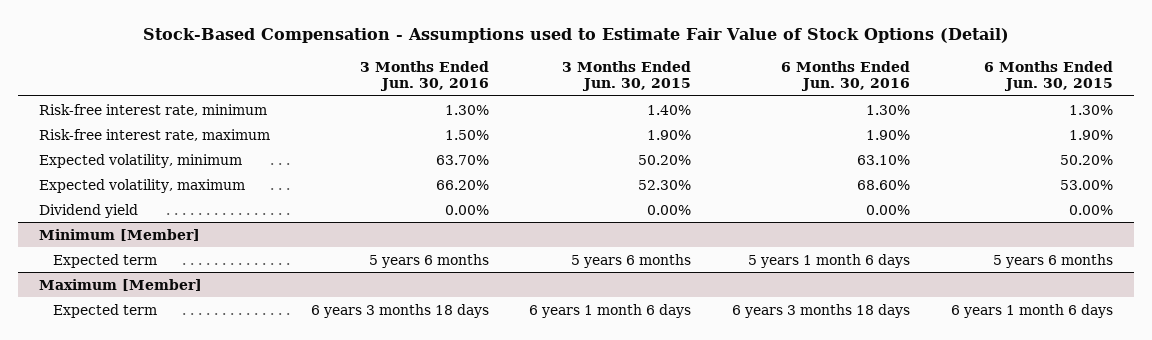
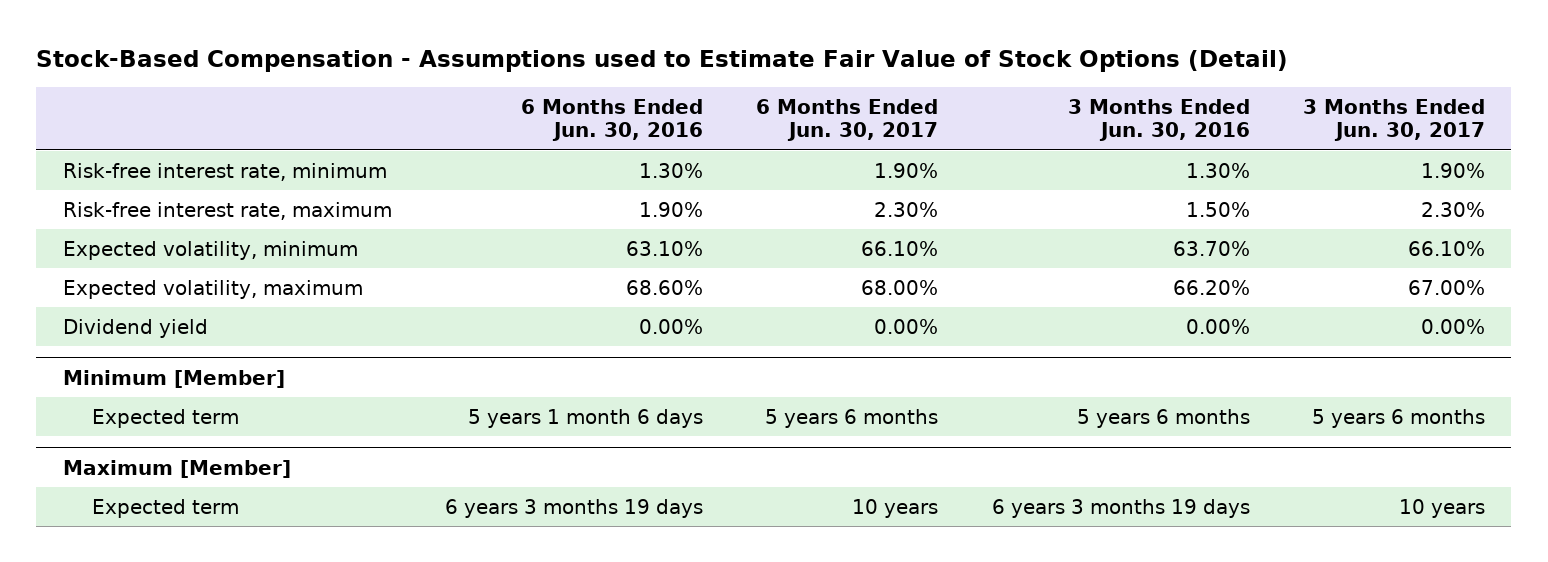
- | 3 Months Ended Jun. 30, 2016 | 3 Months Ended Jun. 30, 2015 | 6 Months Ended Jun. 30, 2016 | 6 Months Ended Jun. 30, 2015
+ | 6 Months Ended Jun. 30, 2016 | 6 Months Ended Jun. 30, 2017 | 3 Months Ended Jun. 30, 2016 | 3 Months Ended Jun. 30, 2017
@ Maximum [Member]
- Expected term | 6 years 3 months 18 days | 6 years 1 month 6 days | 6 years 3 months 18 days | 6 years 1 month 6 days
+ Expected term | 6 years 3 months 19 days | 10 years | 6 years 3 months 19 days | 10 years

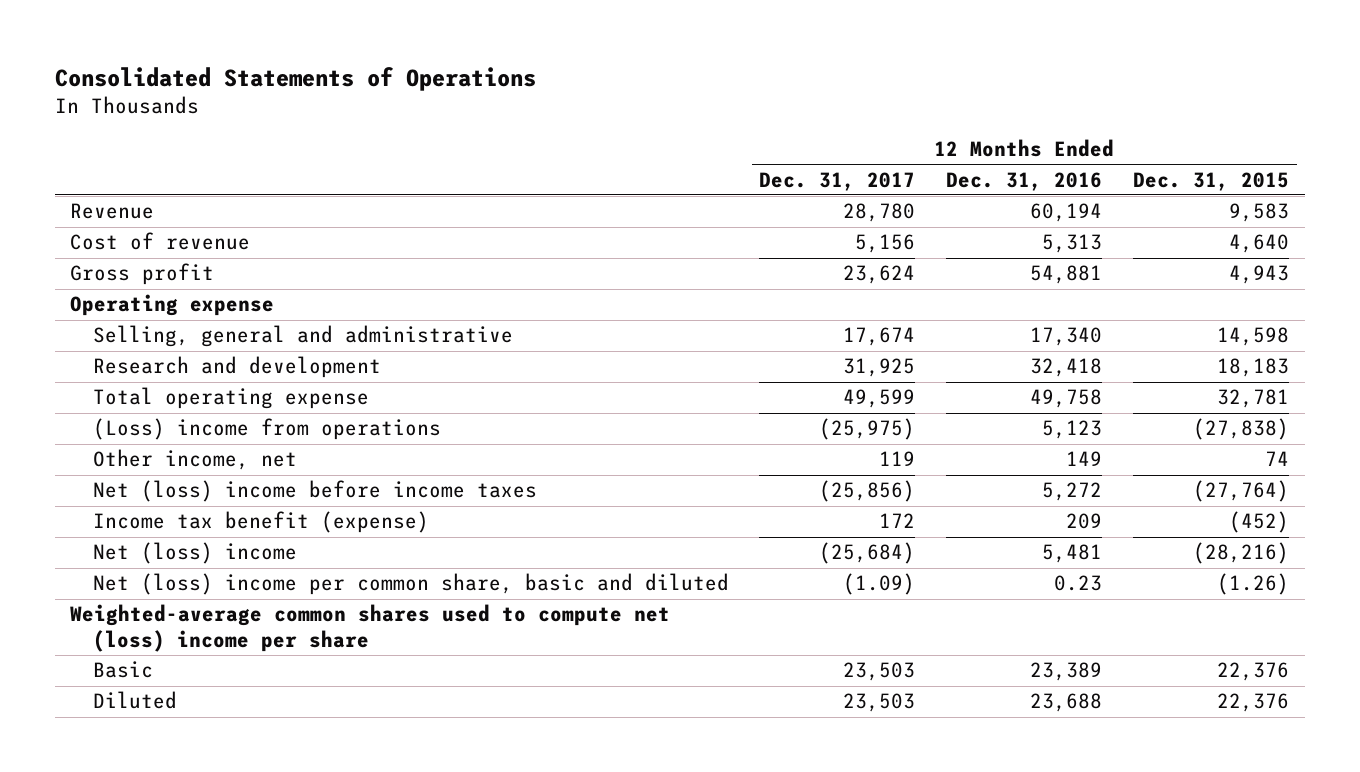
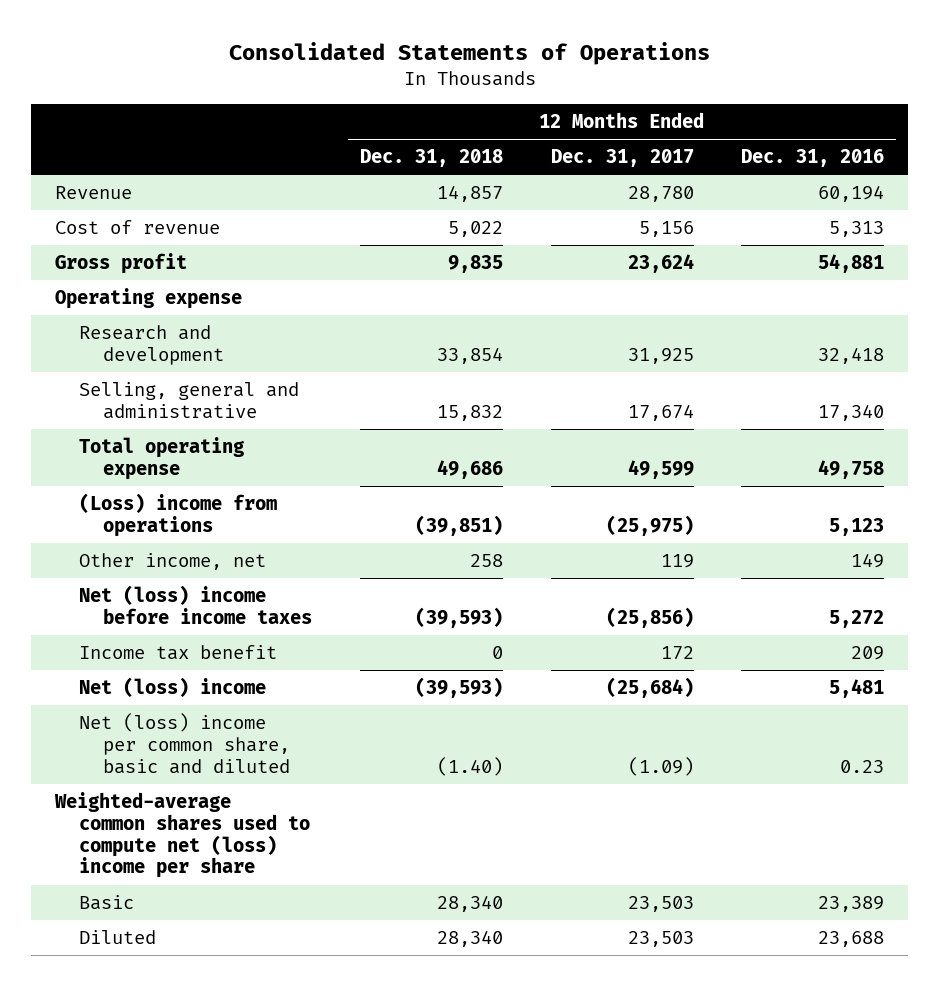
- | 12 Months Ended Dec. 31, 2017 | 12 Months Ended Dec. 31, 2016 | 12 Months Ended Dec. 31, 2015
+ | 12 Months Ended Dec. 31, 2018 | 12 Months Ended Dec. 31, 2017 | 12 Months Ended Dec. 31, 2016
moved down: Selling, general and administrative | 15,832 | 17,674 | 17,340
- Income tax benefit (expense) | 172 | 209 | (452)
+ Income tax benefit | 0 | 172 | 209

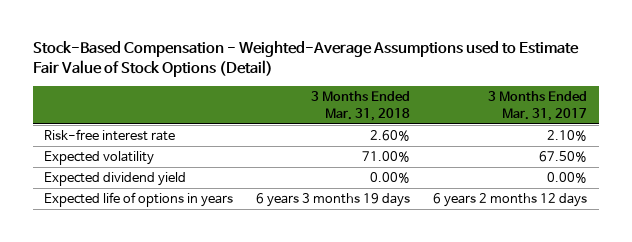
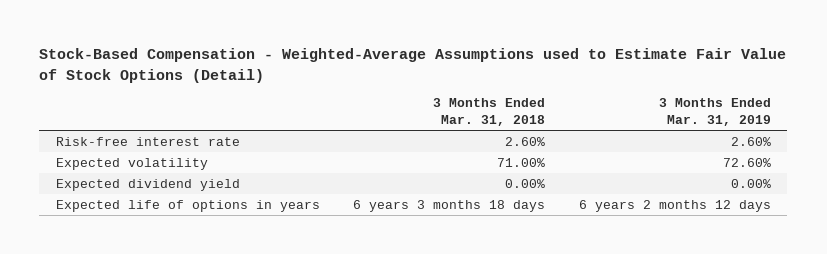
- | 3 Months Ended Mar. 31, 2018 | 3 Months Ended Mar. 31, 2017
+ | 3 Months Ended Mar. 31, 2018 | 3 Months Ended Mar. 31, 2019
- Expected life of options in years | 6 years 3 months 19 days | 6 years 2 months 12 days
+ Expected life of options in years | 6 years 3 months 18 days | 6 years 2 months 12 days

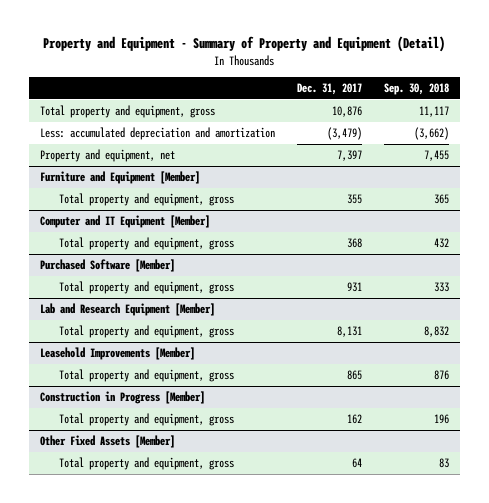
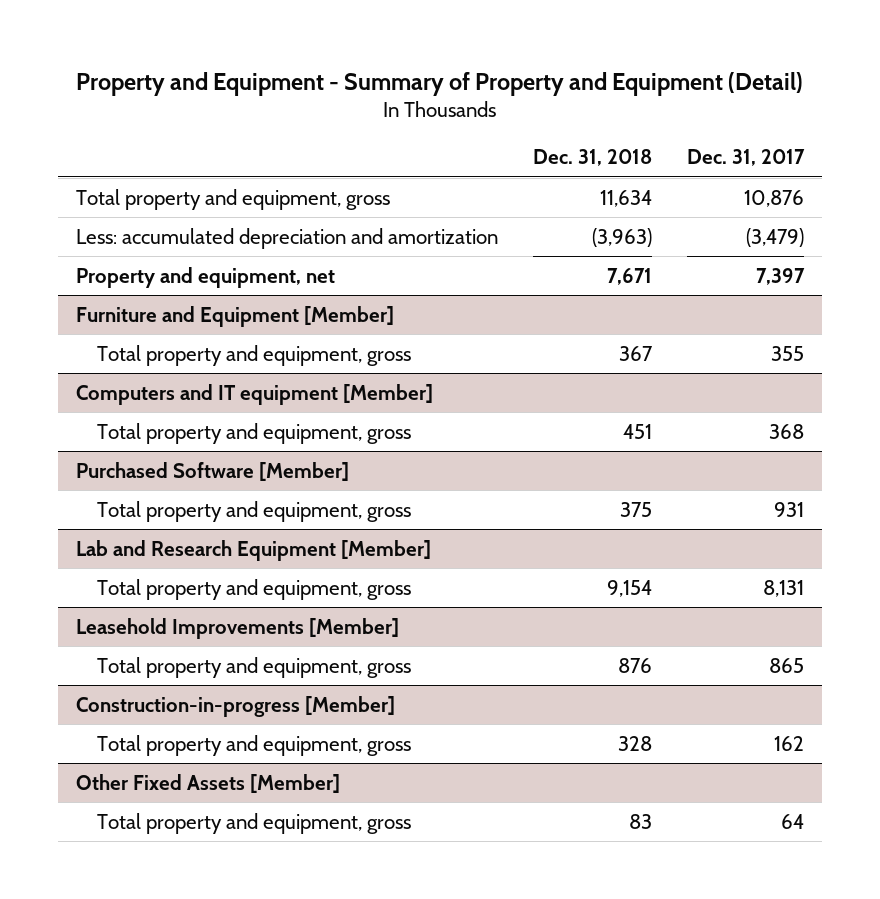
- | Dec. 31, 2017 | Sep. 30, 2018
+ | Dec. 31, 2018 | Dec. 31, 2017
- Computer and IT Equipment [Member]
+ Computers and IT equipment [Member]
- Construction in Progress [Member]
+ Construction-in-progress [Member]

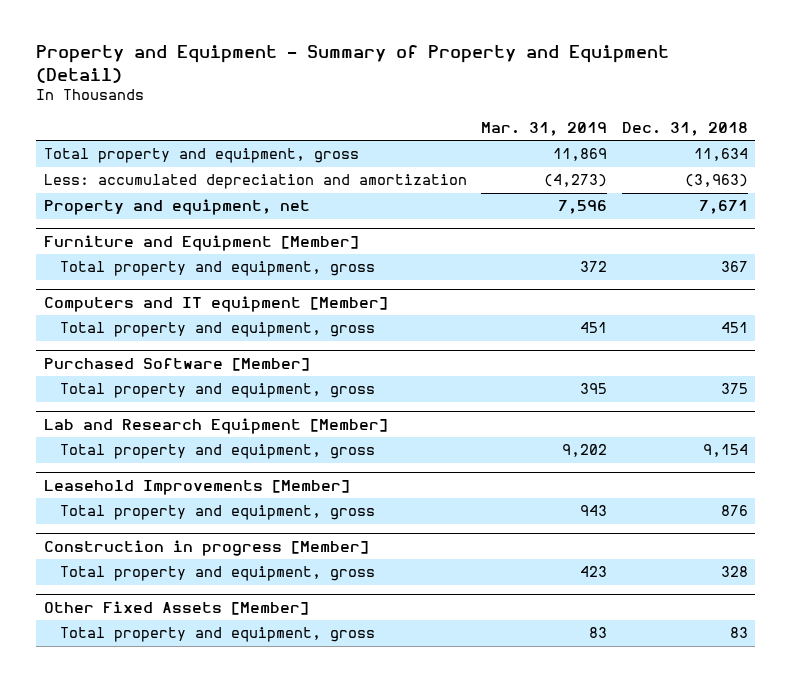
- | Dec. 31, 2018 | Dec. 31, 2017
+ | Mar. 31, 2019 | Dec. 31, 2018
- Construction-in-progress [Member]
+ Construction in progress [Member]

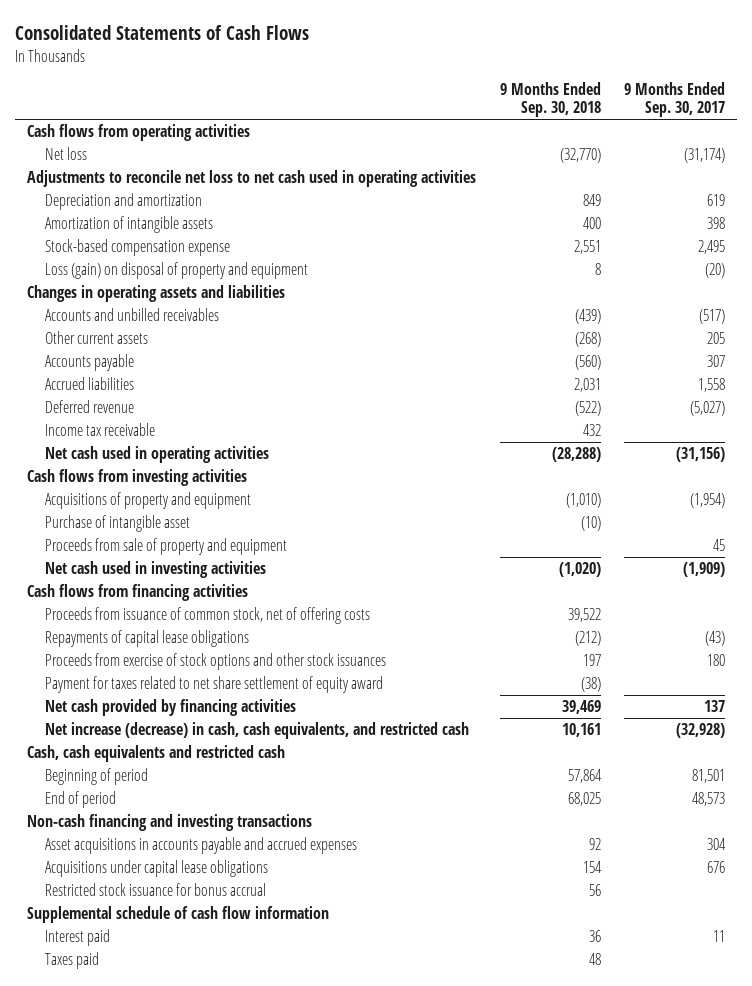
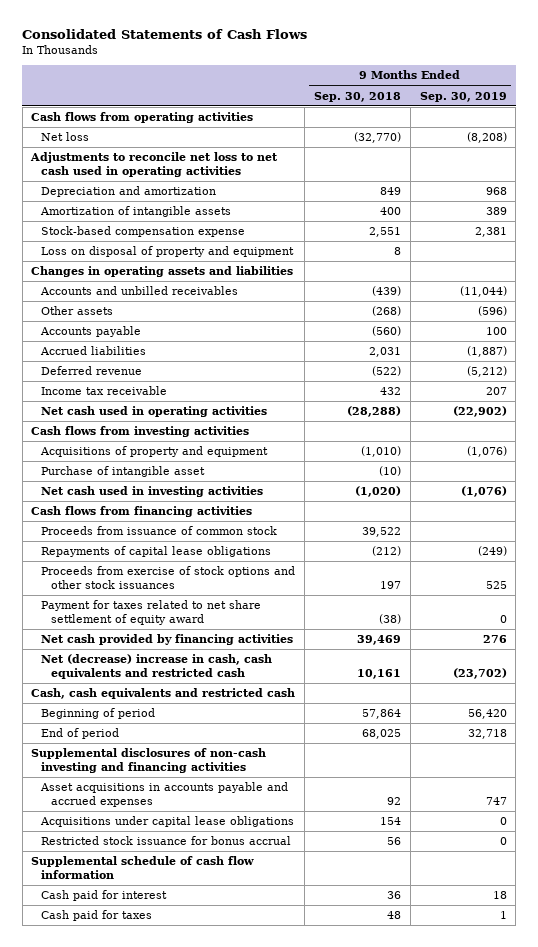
- | 9 Months Ended Sep. 30, 2018 | 9 Months Ended Sep. 30, 2017
+ | 9 Months Ended Sep. 30, 2018 | 9 Months Ended Sep. 30, 2019
- Loss (gain) on disposal of property and equipment | 8 | (20)
+ Loss on disposal of property and equipment | 8 |
- Other current assets | (268) | 205
+ Other assets | (268) | (596)
- Proceeds from sale of property and equipment | | 45
- Proceeds from issuance of common stock, net of offering costs | 39,522 |
+ Proceeds from issuance of common stock | 39,522 |
- Net increase (decrease) in cash, cash equivalents, and restricted cash | 10,161 | (32,928)
+ Net (decrease) increase in cash, cash equivalents and restricted cash | 10,161 | (23,702)
- Non-cash financing and investing transactions
+ Supplemental disclosures of non-cash investing and financing activities
- Interest paid | 36 | 11
- Taxes paid | 48 |
+ Cash paid for interest | 36 | 18
+ Cash paid for taxes | 48 | 1

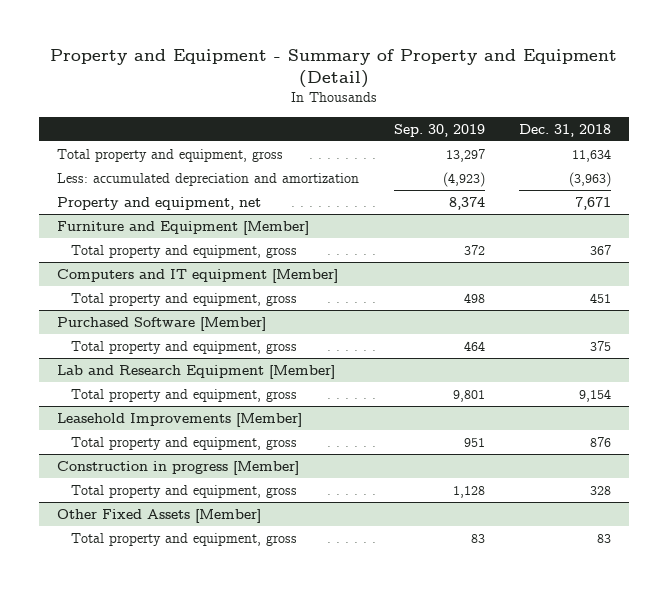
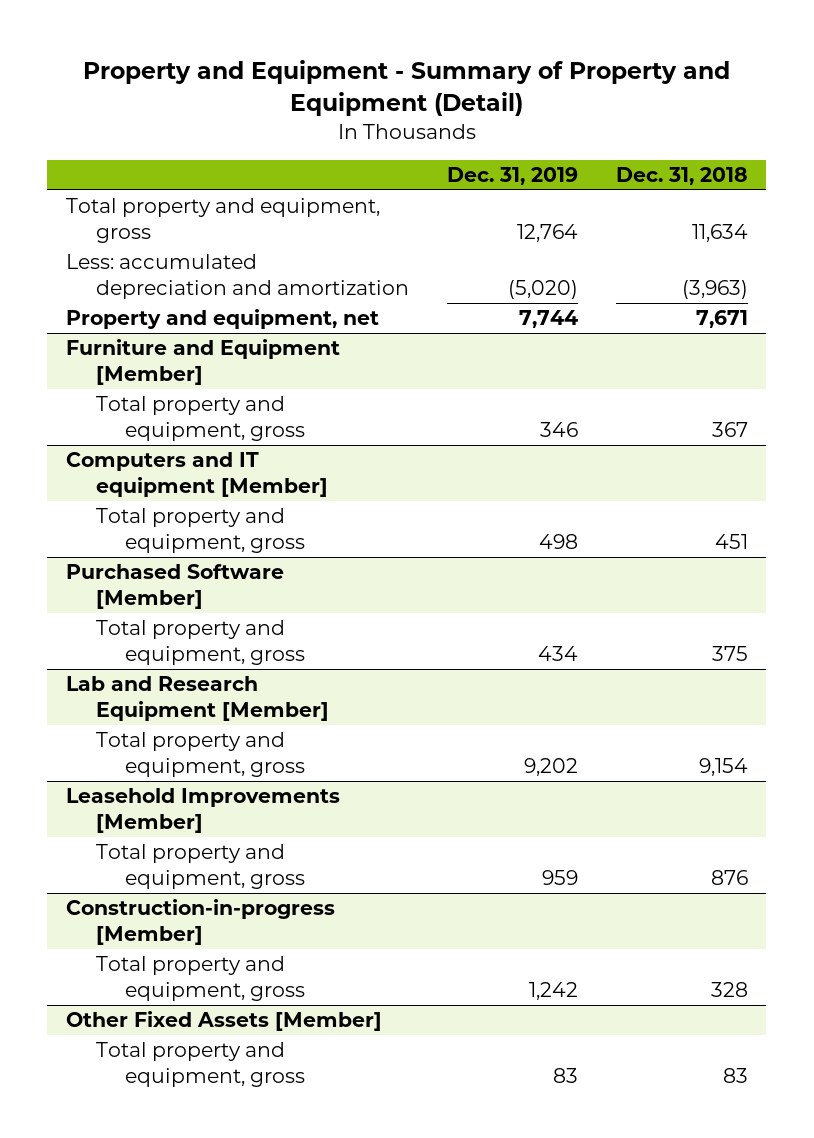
- | Sep. 30, 2019 | Dec. 31, 2018
+ | Dec. 31, 2019 | Dec. 31, 2018
- Construction in progress [Member]
+ Construction-in-progress [Member]

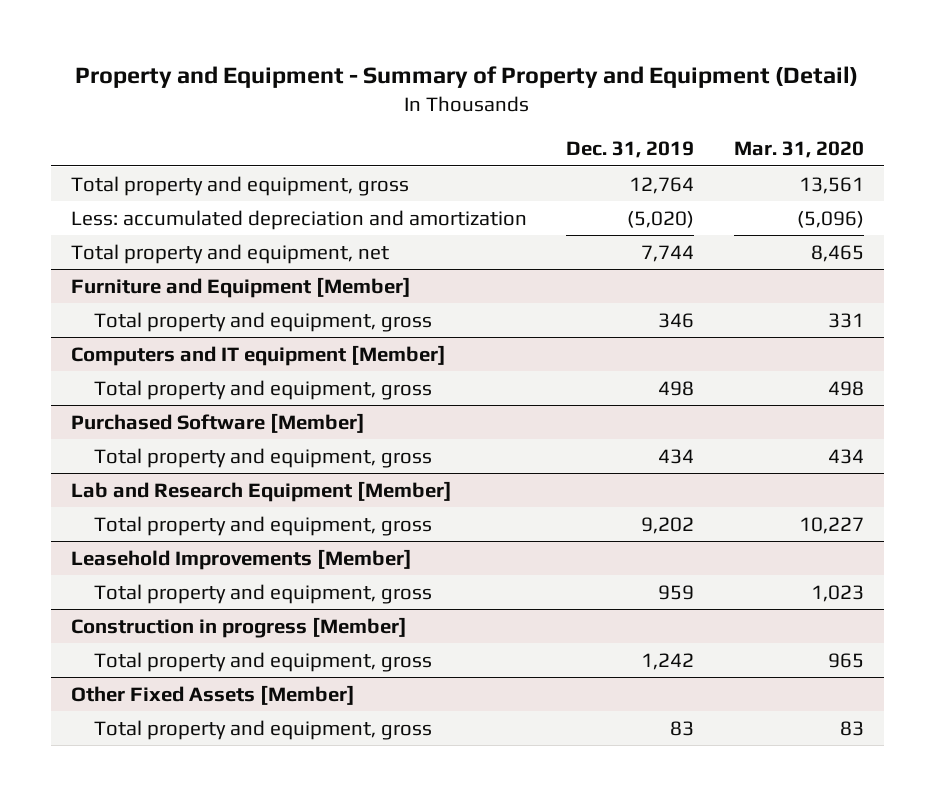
- | Dec. 31, 2019 | Dec. 31, 2018
+ | Dec. 31, 2019 | Mar. 31, 2020
- Property and equipment, net | 7,744 | 7,671
+ Total property and equipment, net | 7,744 | 8,465
- Construction-in-progress [Member]
+ Construction in progress [Member]

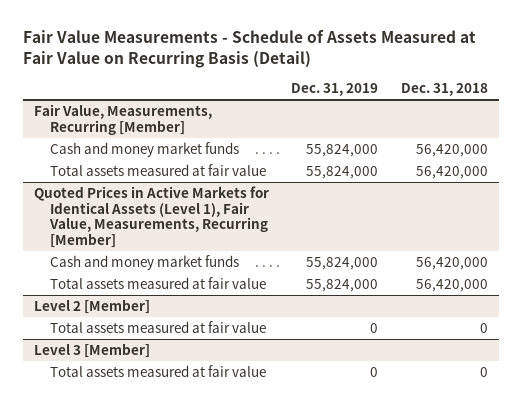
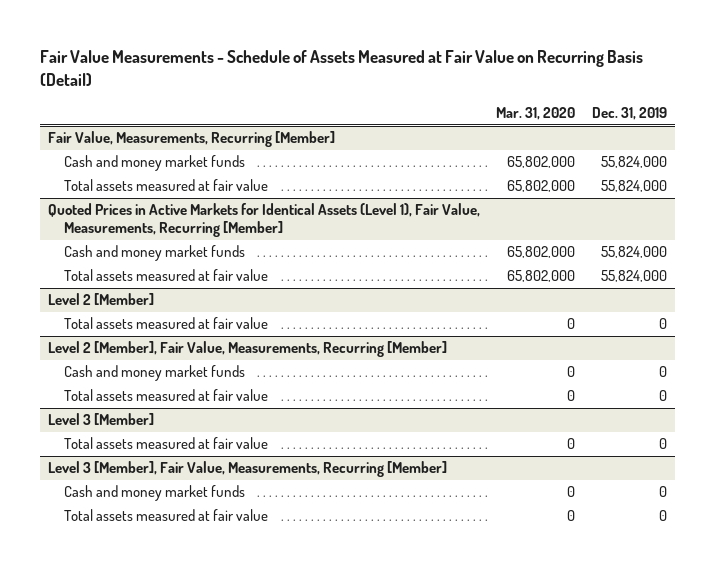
- | Dec. 31, 2019 | Dec. 31, 2018
+ | Mar. 31, 2020 | Dec. 31, 2019
+ Level 2 [Member], Fair Value, Measurements, Recurring [Member]
+ Cash and money market funds | 0 | 0
+ Total assets measured at fair value | 0 | 0
+ Level 3 [Member], Fair Value, Measurements, Recurring [Member]
+ Cash and money market funds | 0 | 0
+ Total assets measured at fair value | 0 | 0

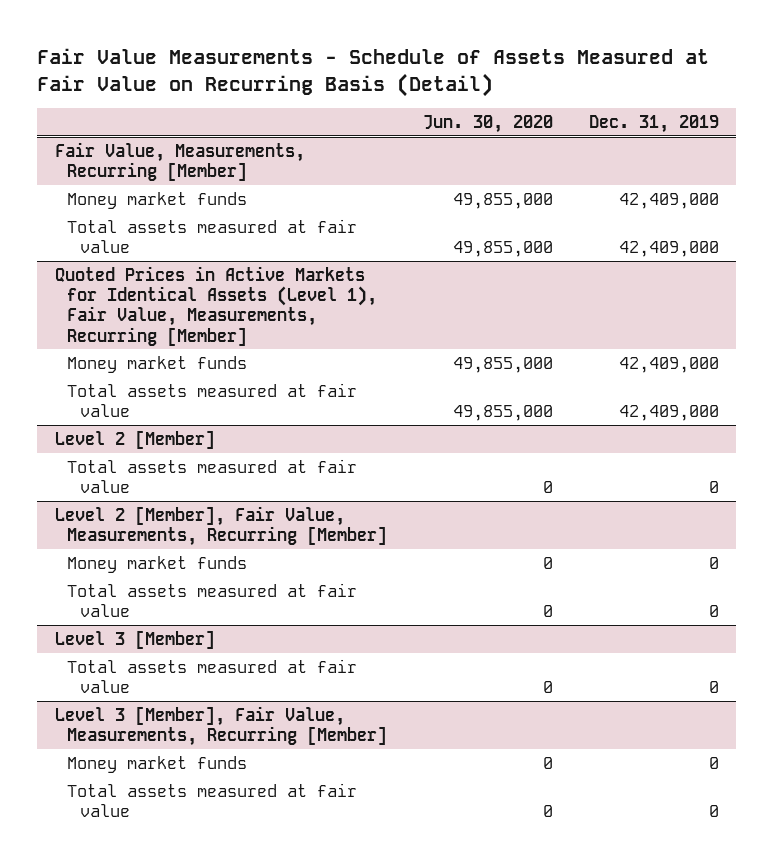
- | Mar. 31, 2020 | Dec. 31, 2019
+ | Jun. 30, 2020 | Dec. 31, 2019
@ Fair Value, Measurements, Recurring [Member]
- Cash and money market funds | 65,802,000 | 55,824,000
- Total assets measured at fair value | 65,802,000 | 55,824,000
+ Money market funds | 49,855,000 | 42,409,000
+ Total assets measured at fair value | 49,855,000 | 42,409,000
@ Quoted Prices in Active Markets for Identical Assets (Level 1), Fair Value, Measurements, Recurring [Member]
- Cash and money market funds | 65,802,000 | 55,824,000
- Total assets measured at fair value | 65,802,000 | 55,824,000
+ Money market funds | 49,855,000 | 42,409,000
+ Total assets measured at fair value | 49,855,000 | 42,409,000
@ Level 2 [Member], Fair Value, Measurements, Recurring [Member]
- Cash and money market funds | 0 | 0
+ Money market funds | 0 | 0
@ Level 3 [Member], Fair Value, Measurements, Recurring [Member]
- Cash and money market funds | 0 | 0
+ Money market funds | 0 | 0

